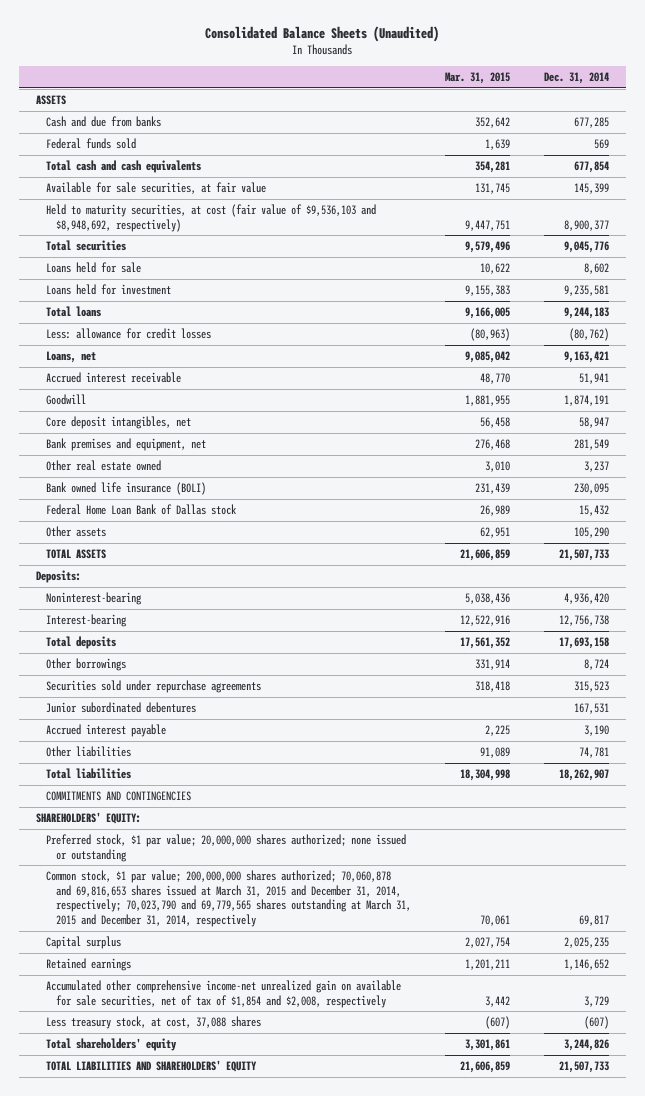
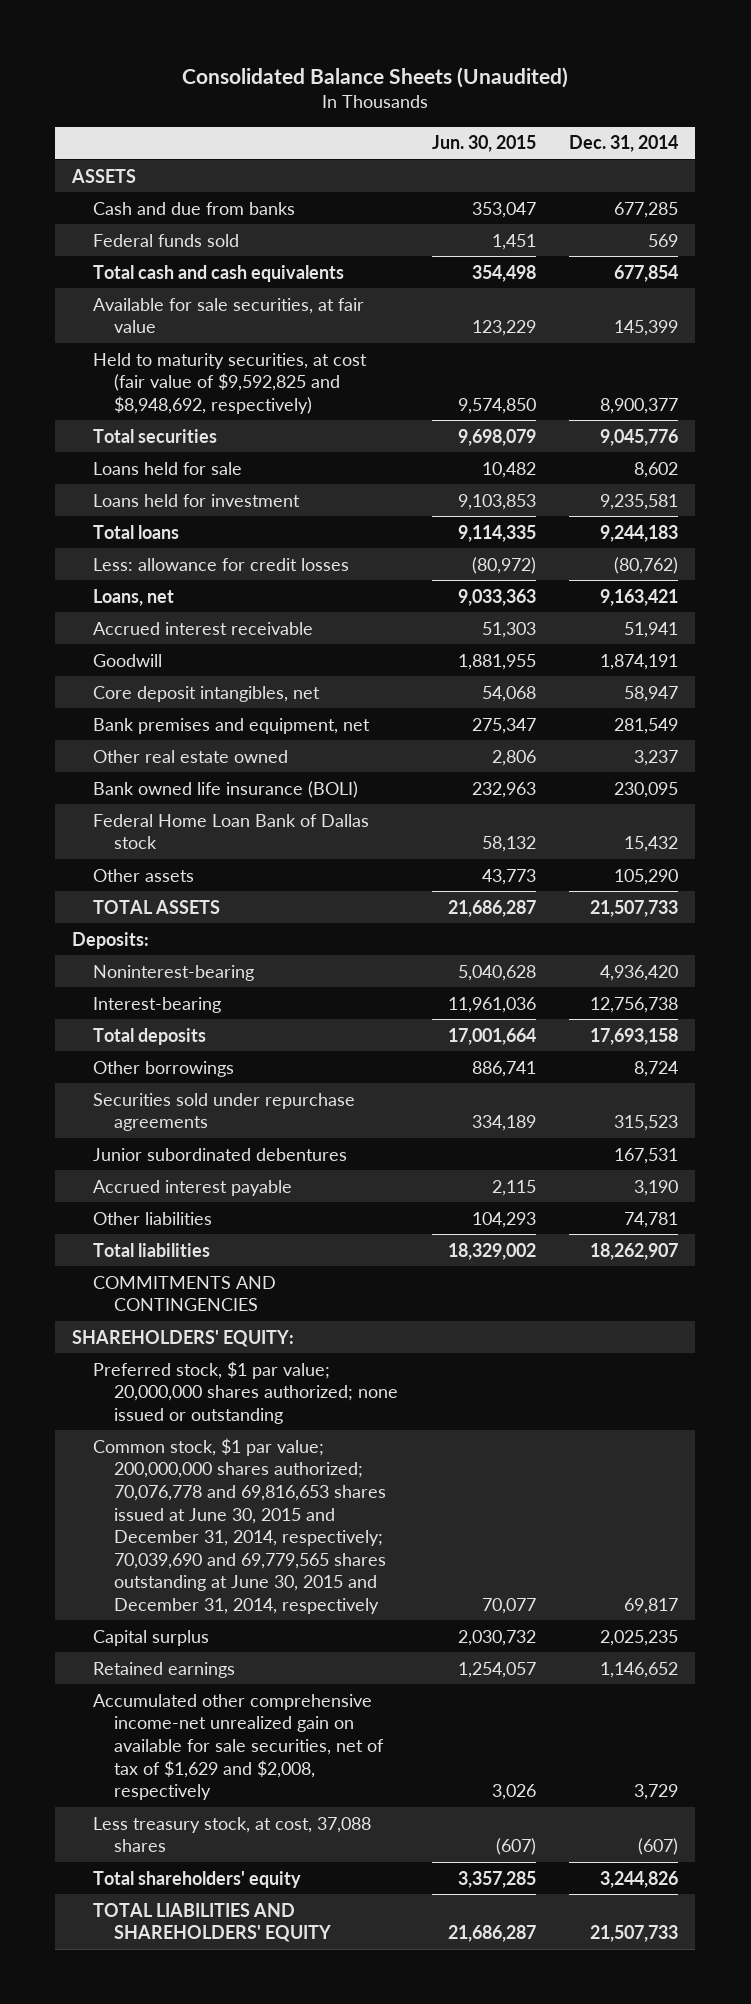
- | Mar. 31, 2015 | Dec. 31, 2014
+ | Jun. 30, 2015 | Dec. 31, 2014
- Held to maturity securities, at cost (fair value of $9,536,103 and $8,948,692, respectively) | 9,447,751 | 8,900,377
+ Held to maturity securities, at cost (fair value of $9,592,825 and $8,948,692, respectively) | 9,574,850 | 8,900,377
- Common stock, $1 par value; 200,000,000 shares authorized; 70,060,878 and 69,816,653 shares issued at March 31, 2015 and December 31, 2014, respectively; 70,023,790 and 69,779,565 shares outstanding at March 31, 2015 and December 31, 2014, respectively | 70,061 | 69,817
+ Common stock, $1 par value; 200,000,000 shares authorized; 70,076,778 and 69,816,653 shares issued at June 30, 2015 and December 31, 2014, respectively; 70,039,690 and 69,779,565 shares outstanding at June 30, 2015 and December 31, 2014, respectively | 70,077 | 69,817
- Accumulated other comprehensive income-net unrealized gain on available for sale securities, net of tax of $1,854 and $2,008, respectively | 3,442 | 3,729
+ Accumulated other comprehensive income-net unrealized gain on available for sale securities, net of tax of $1,629 and $2,008, respectively | 3,026 | 3,729

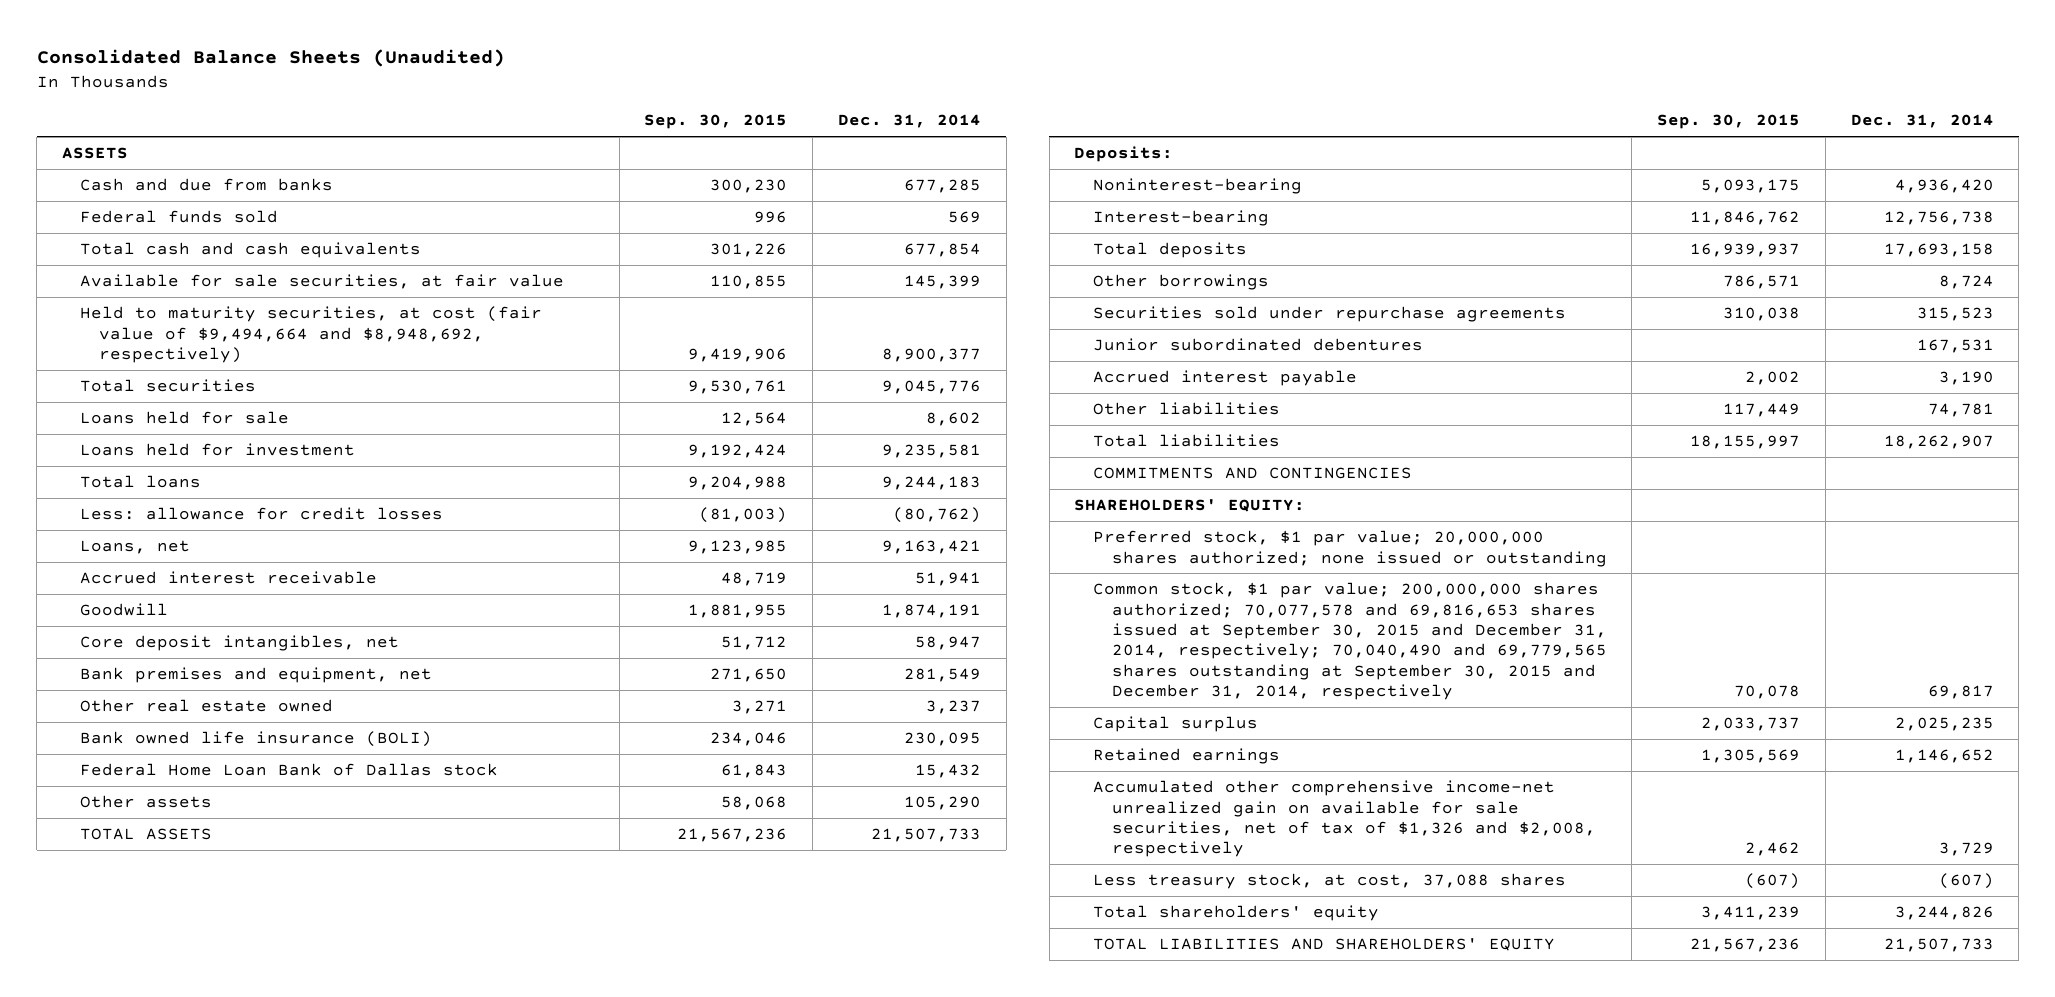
- | Jun. 30, 2015 | Dec. 31, 2014
+ | Sep. 30, 2015 | Dec. 31, 2014
- Held to maturity securities, at cost (fair value of $9,592,825 and $8,948,692, respectively) | 9,574,850 | 8,900,377
+ Held to maturity securities, at cost (fair value of $9,494,664 and $8,948,692, respectively) | 9,419,906 | 8,900,377
- Common stock, $1 par value; 200,000,000 shares authorized; 70,076,778 and 69,816,653 shares issued at June 30, 2015 and December 31, 2014, respectively; 70,039,690 and 69,779,565 shares outstanding at June 30, 2015 and December 31, 2014, respectively | 70,077 | 69,817
+ Common stock, $1 par value; 200,000,000 shares authorized; 70,077,578 and 69,816,653 shares issued at September 30, 2015 and December 31, 2014, respectively; 70,040,490 and 69,779,565 shares outstanding at September 30, 2015 and December 31, 2014, respectively | 70,078 | 69,817
- Accumulated other comprehensive income-net unrealized gain on available for sale securities, net of tax of $1,629 and $2,008, respectively | 3,026 | 3,729
+ Accumulated other comprehensive income-net unrealized gain on available for sale securities, net of tax of $1,326 and $2,008, respectively | 2,462 | 3,729

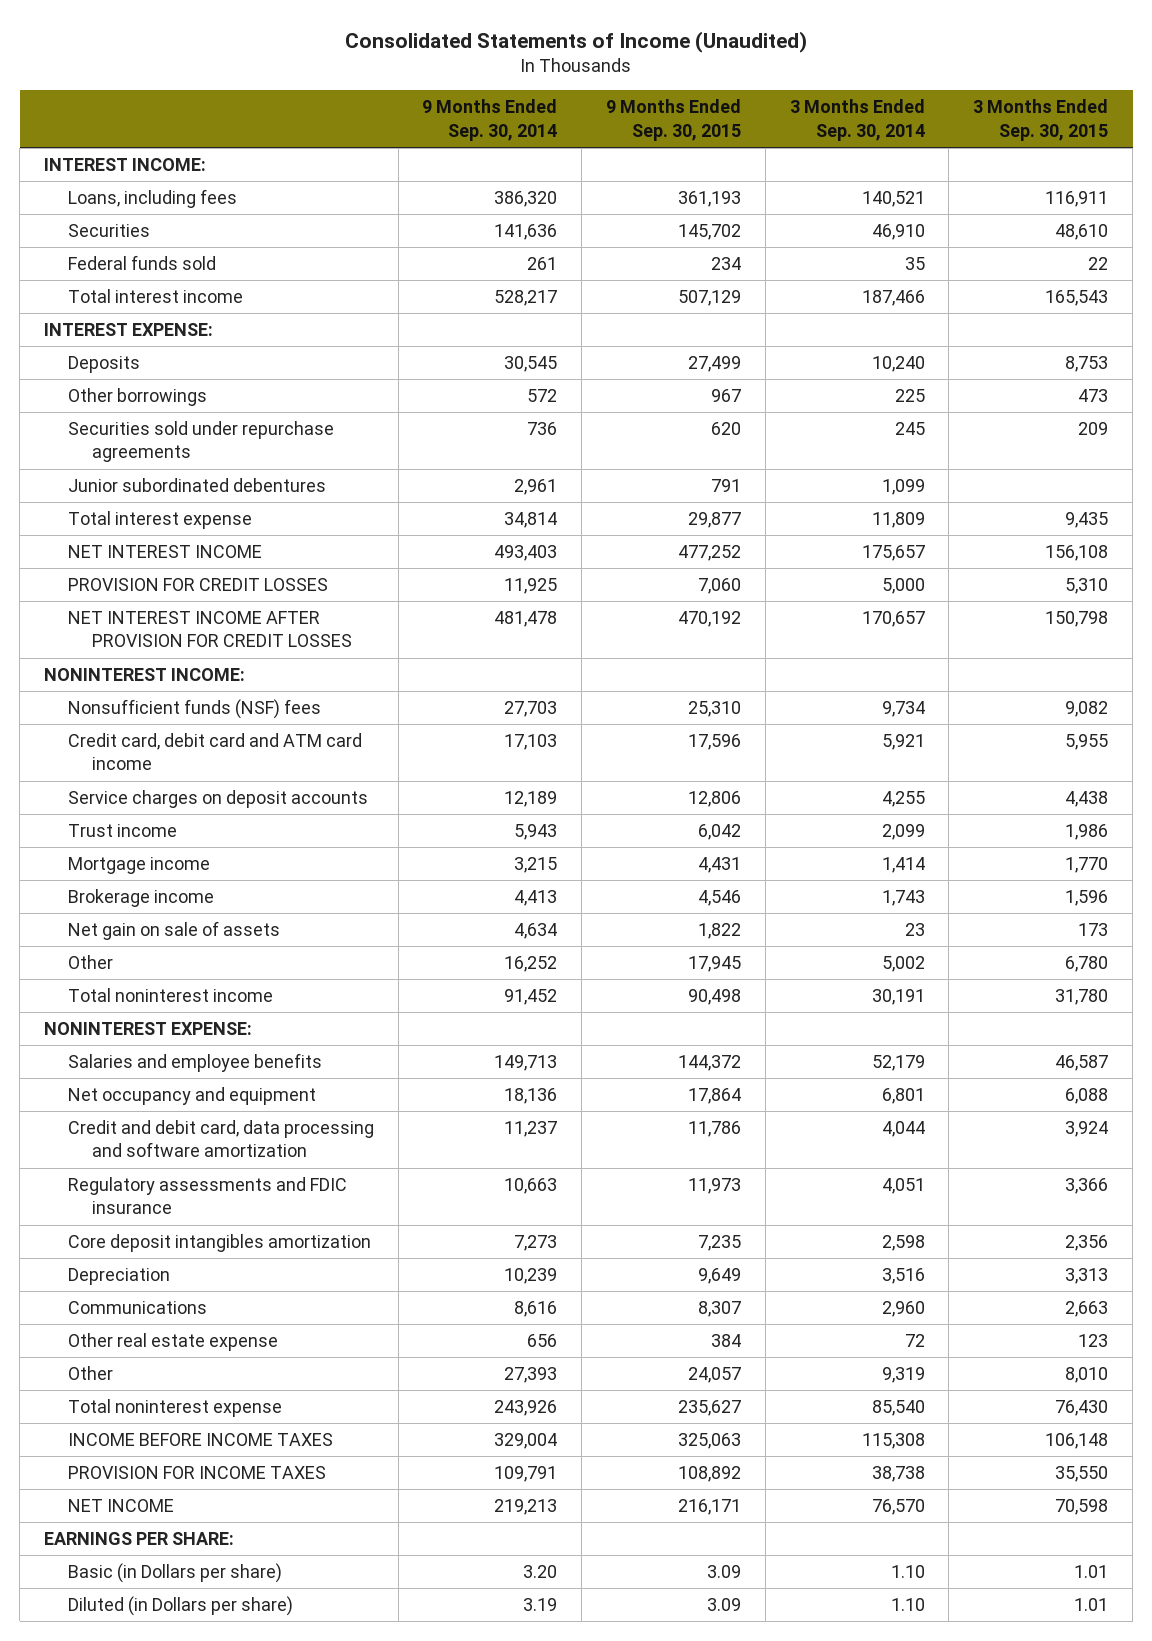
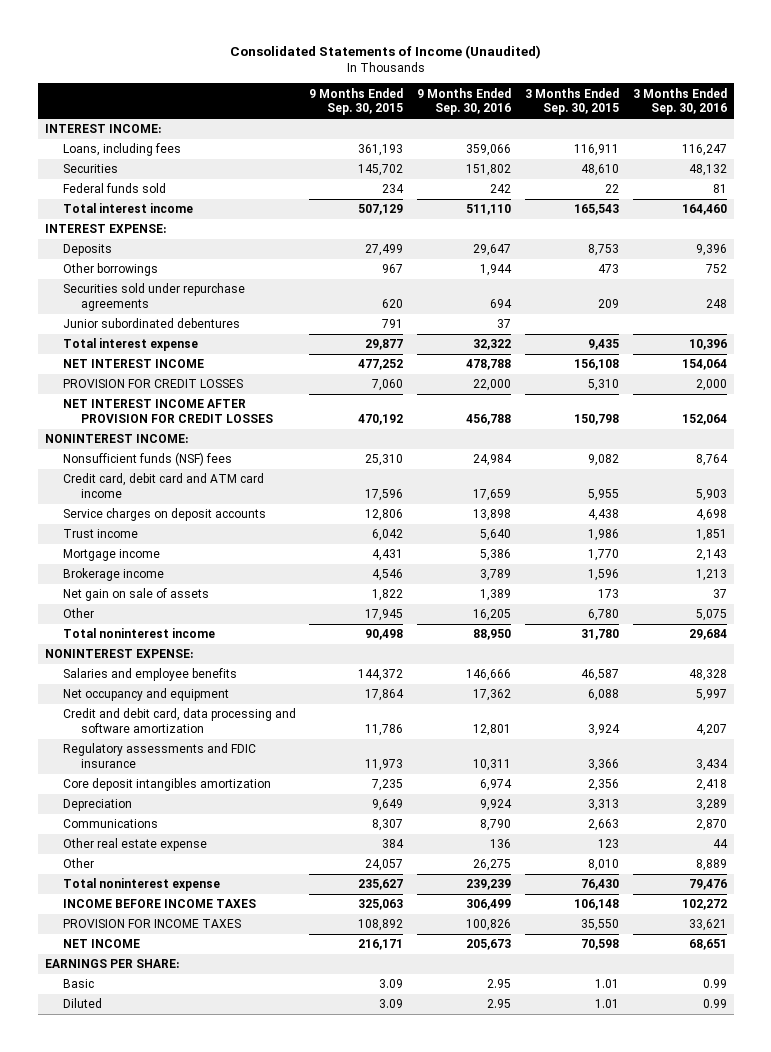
- | 9 Months Ended Sep. 30, 2014 | 9 Months Ended Sep. 30, 2015 | 3 Months Ended Sep. 30, 2014 | 3 Months Ended Sep. 30, 2015
+ | 9 Months Ended Sep. 30, 2015 | 9 Months Ended Sep. 30, 2016 | 3 Months Ended Sep. 30, 2015 | 3 Months Ended Sep. 30, 2016
- Basic (in Dollars per share) | 3.20 | 3.09 | 1.10 | 1.01
- Diluted (in Dollars per share) | 3.19 | 3.09 | 1.10 | 1.01
+ Basic | 3.09 | 2.95 | 1.01 | 0.99
+ Diluted | 3.09 | 2.95 | 1.01 | 0.99

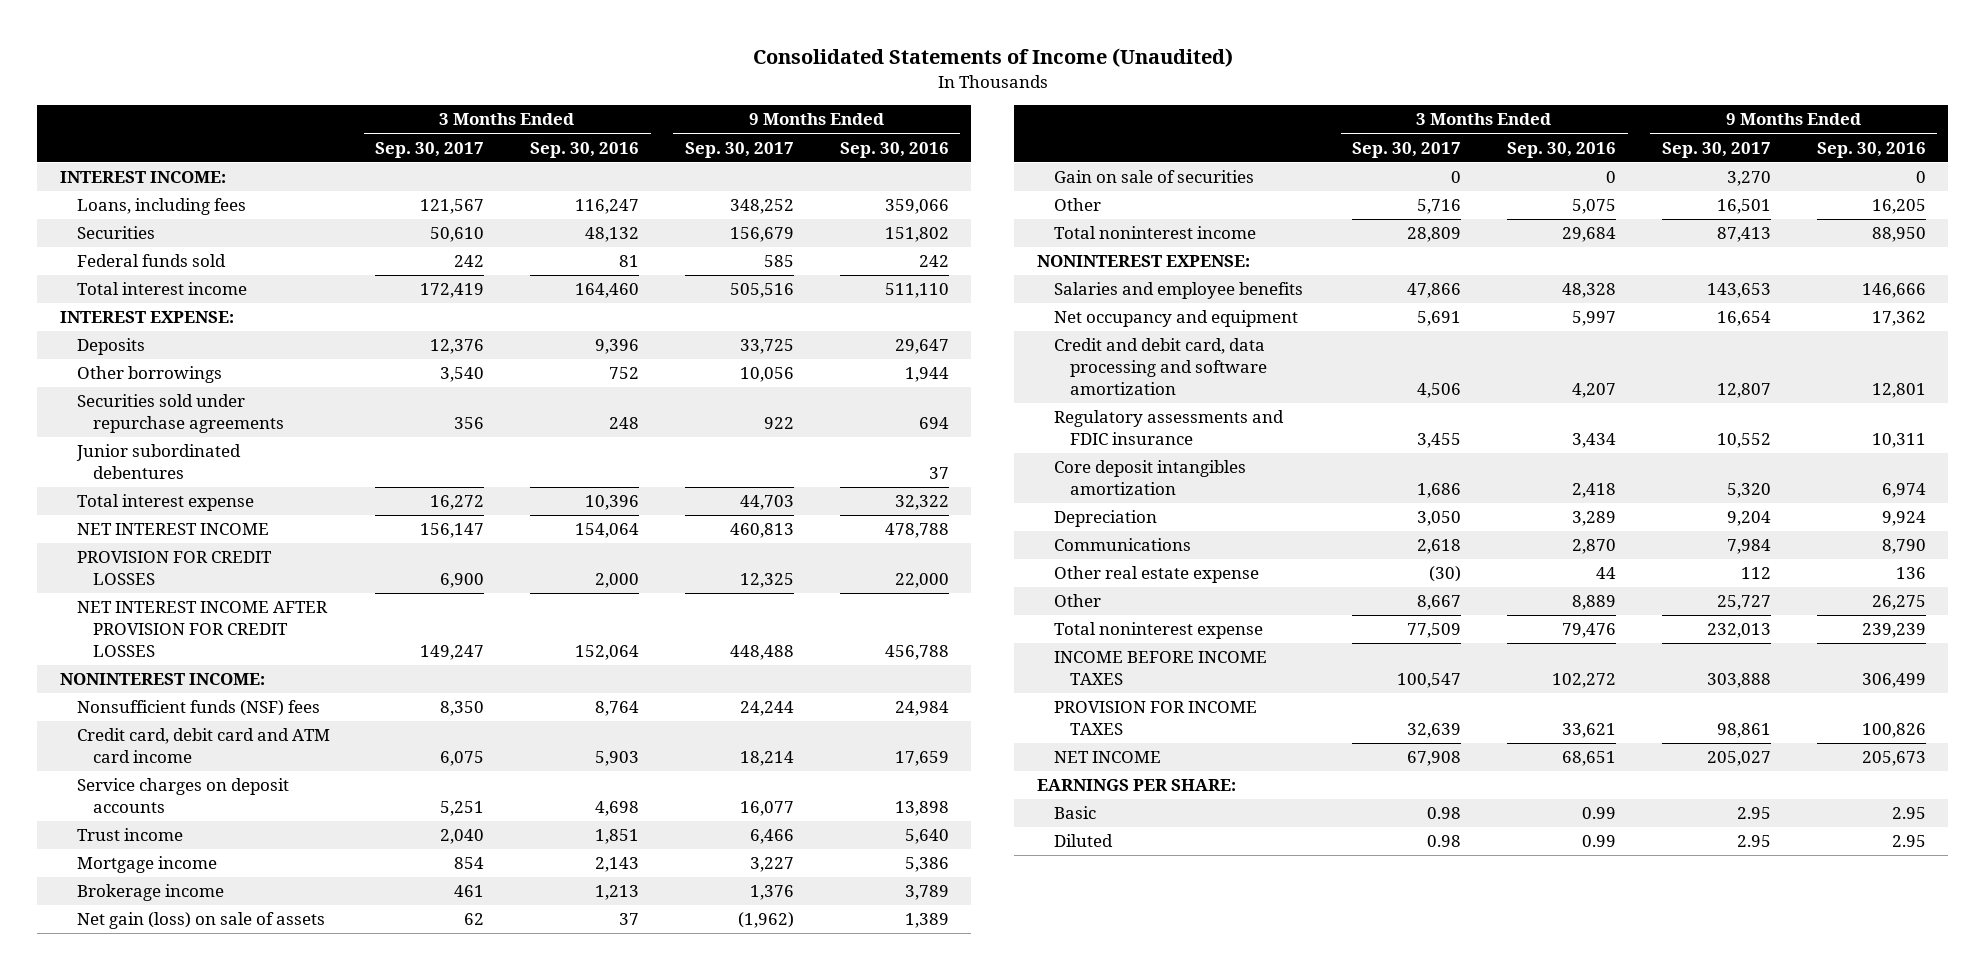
- | 9 Months Ended Sep. 30, 2015 | 9 Months Ended Sep. 30, 2016 | 3 Months Ended Sep. 30, 2015 | 3 Months Ended Sep. 30, 2016
+ | 3 Months Ended Sep. 30, 2017 | 3 Months Ended Sep. 30, 2016 | 9 Months Ended Sep. 30, 2017 | 9 Months Ended Sep. 30, 2016
- Net gain on sale of assets | 1,822 | 1,389 | 173 | 37
+ Net gain (loss) on sale of assets | 62 | 37 | (1,962) | 1,389
+ Gain on sale of securities | 0 | 0 | 3,270 | 0

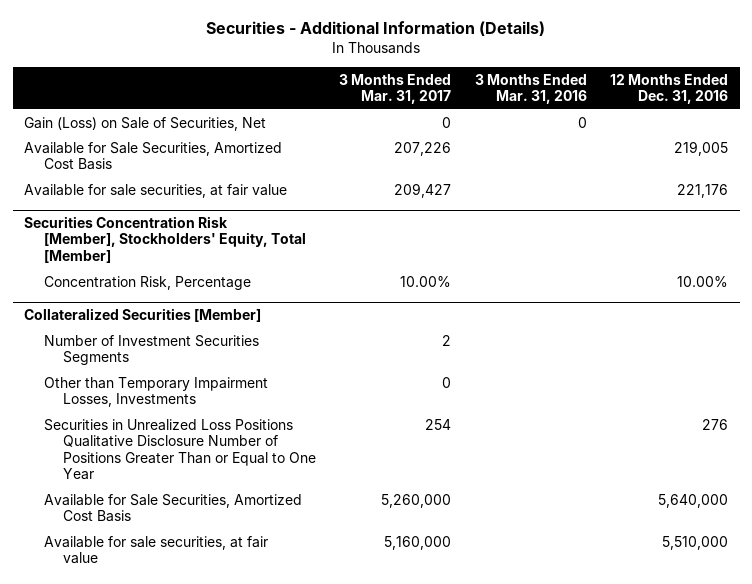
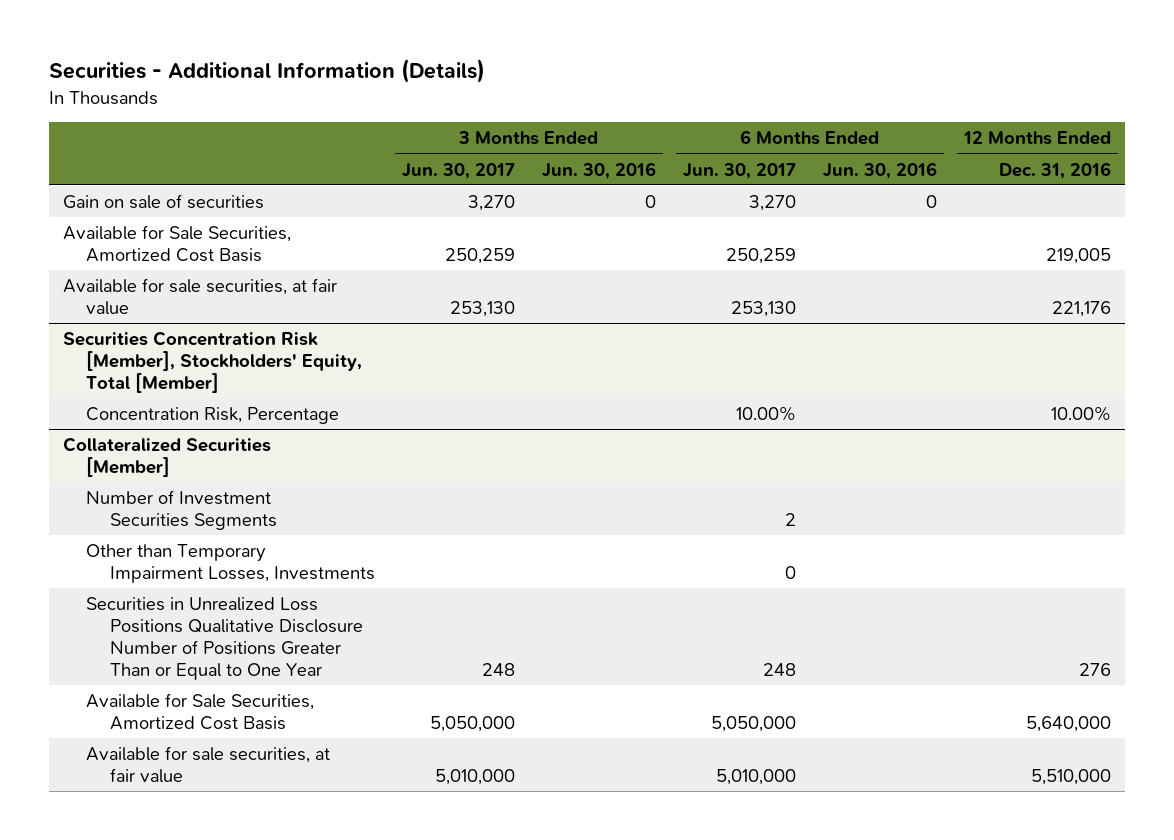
- | 3 Months Ended Mar. 31, 2017 | 3 Months Ended Mar. 31, 2016 | 12 Months Ended Dec. 31, 2016
+ | 3 Months Ended Jun. 30, 2017 | 3 Months Ended Jun. 30, 2016 | 6 Months Ended Jun. 30, 2017 | 6 Months Ended Jun. 30, 2016 | 12 Months Ended Dec. 31, 2016
- Gain (Loss) on Sale of Securities, Net | 0 | 0 |
+ Gain on sale of securities | 3,270 | 0 | 3,270 | 0 |

